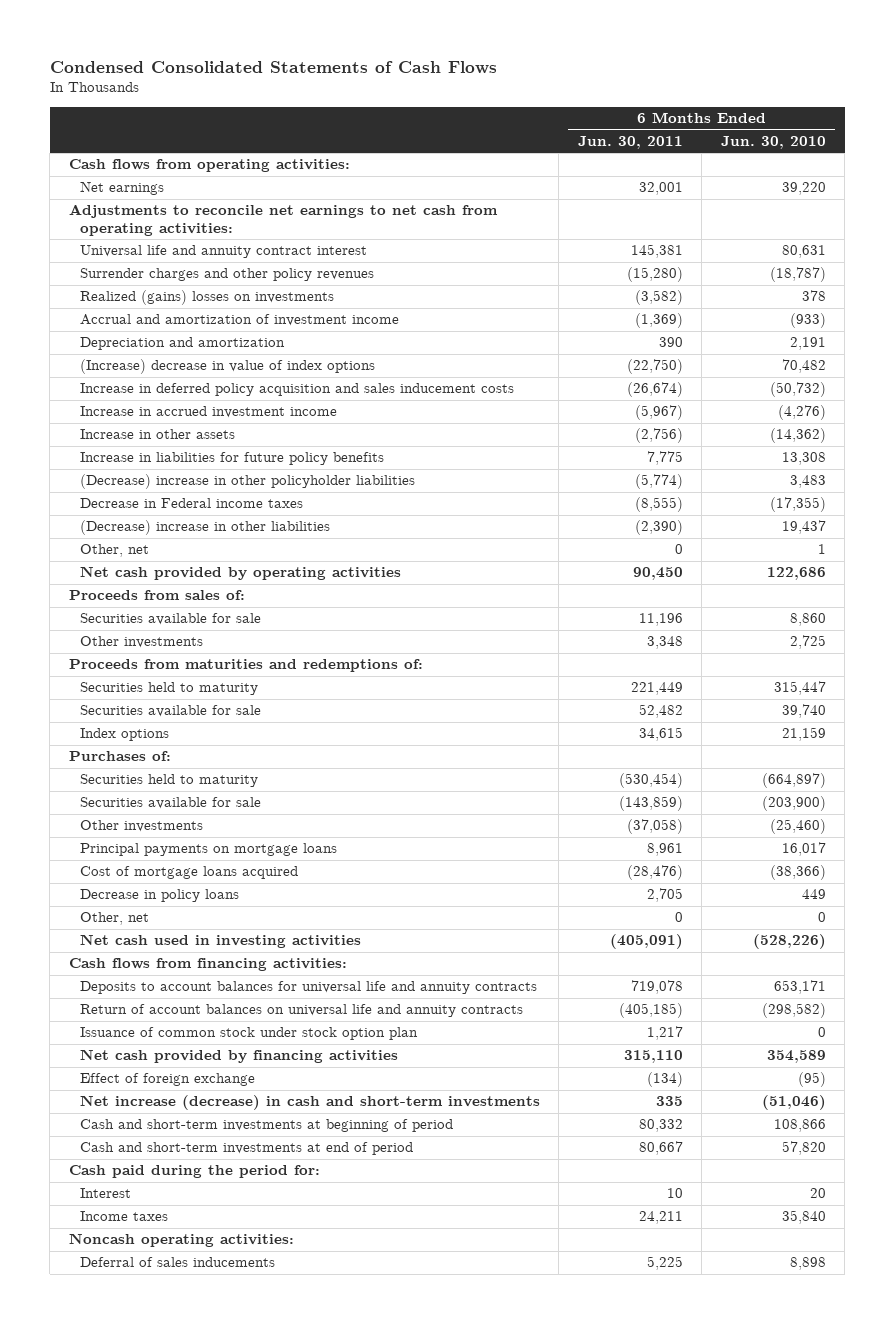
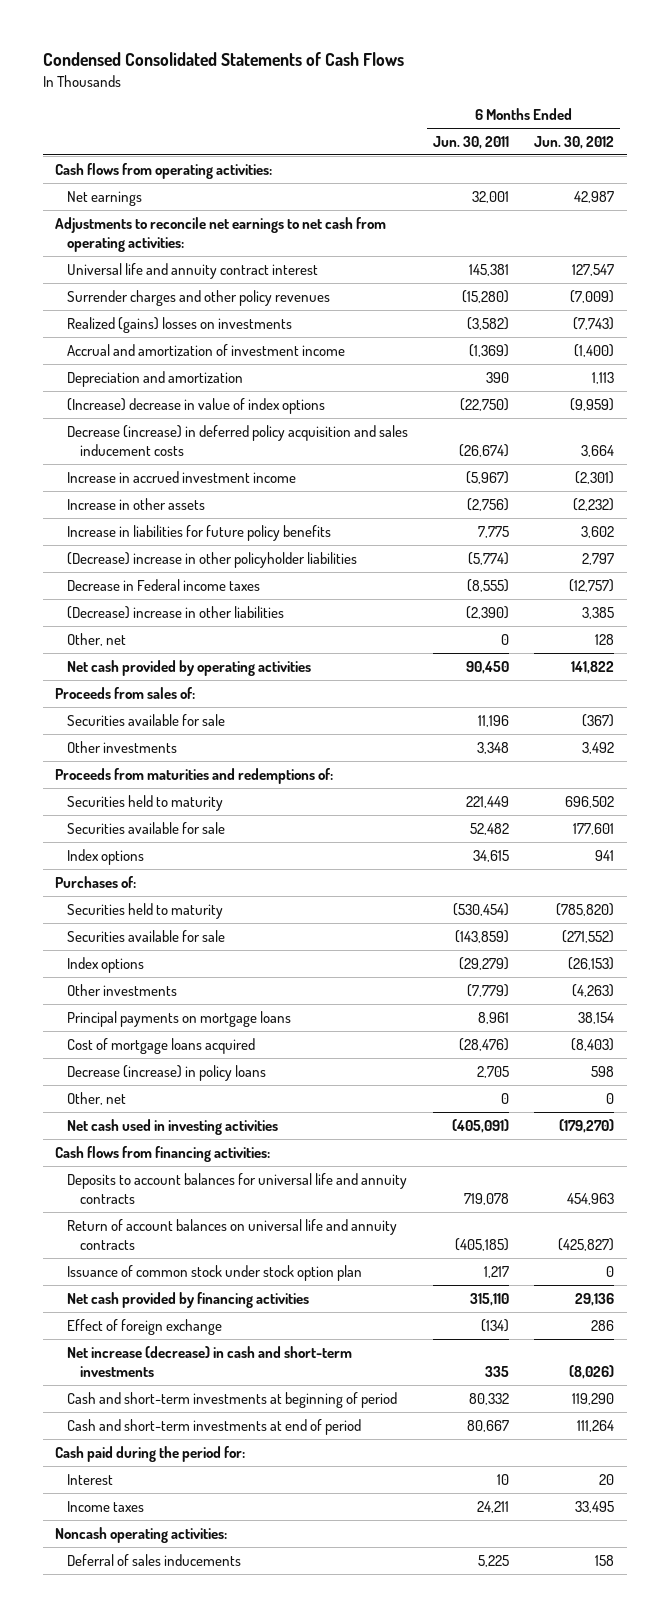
- | 6 Months Ended Jun. 30, 2011 | 6 Months Ended Jun. 30, 2010
+ | 6 Months Ended Jun. 30, 2011 | 6 Months Ended Jun. 30, 2012
- Increase in deferred policy acquisition and sales inducement costs | (26,674) | (50,732)
+ Decrease (increase) in deferred policy acquisition and sales inducement costs | (26,674) | 3,664
- Other investments | (37,058) | (25,460)
+ Index options | (29,279) | (26,153)
+ Other investments | (7,779) | (4,263)
- Decrease in policy loans | 2,705 | 449
+ Decrease (increase) in policy loans | 2,705 | 598

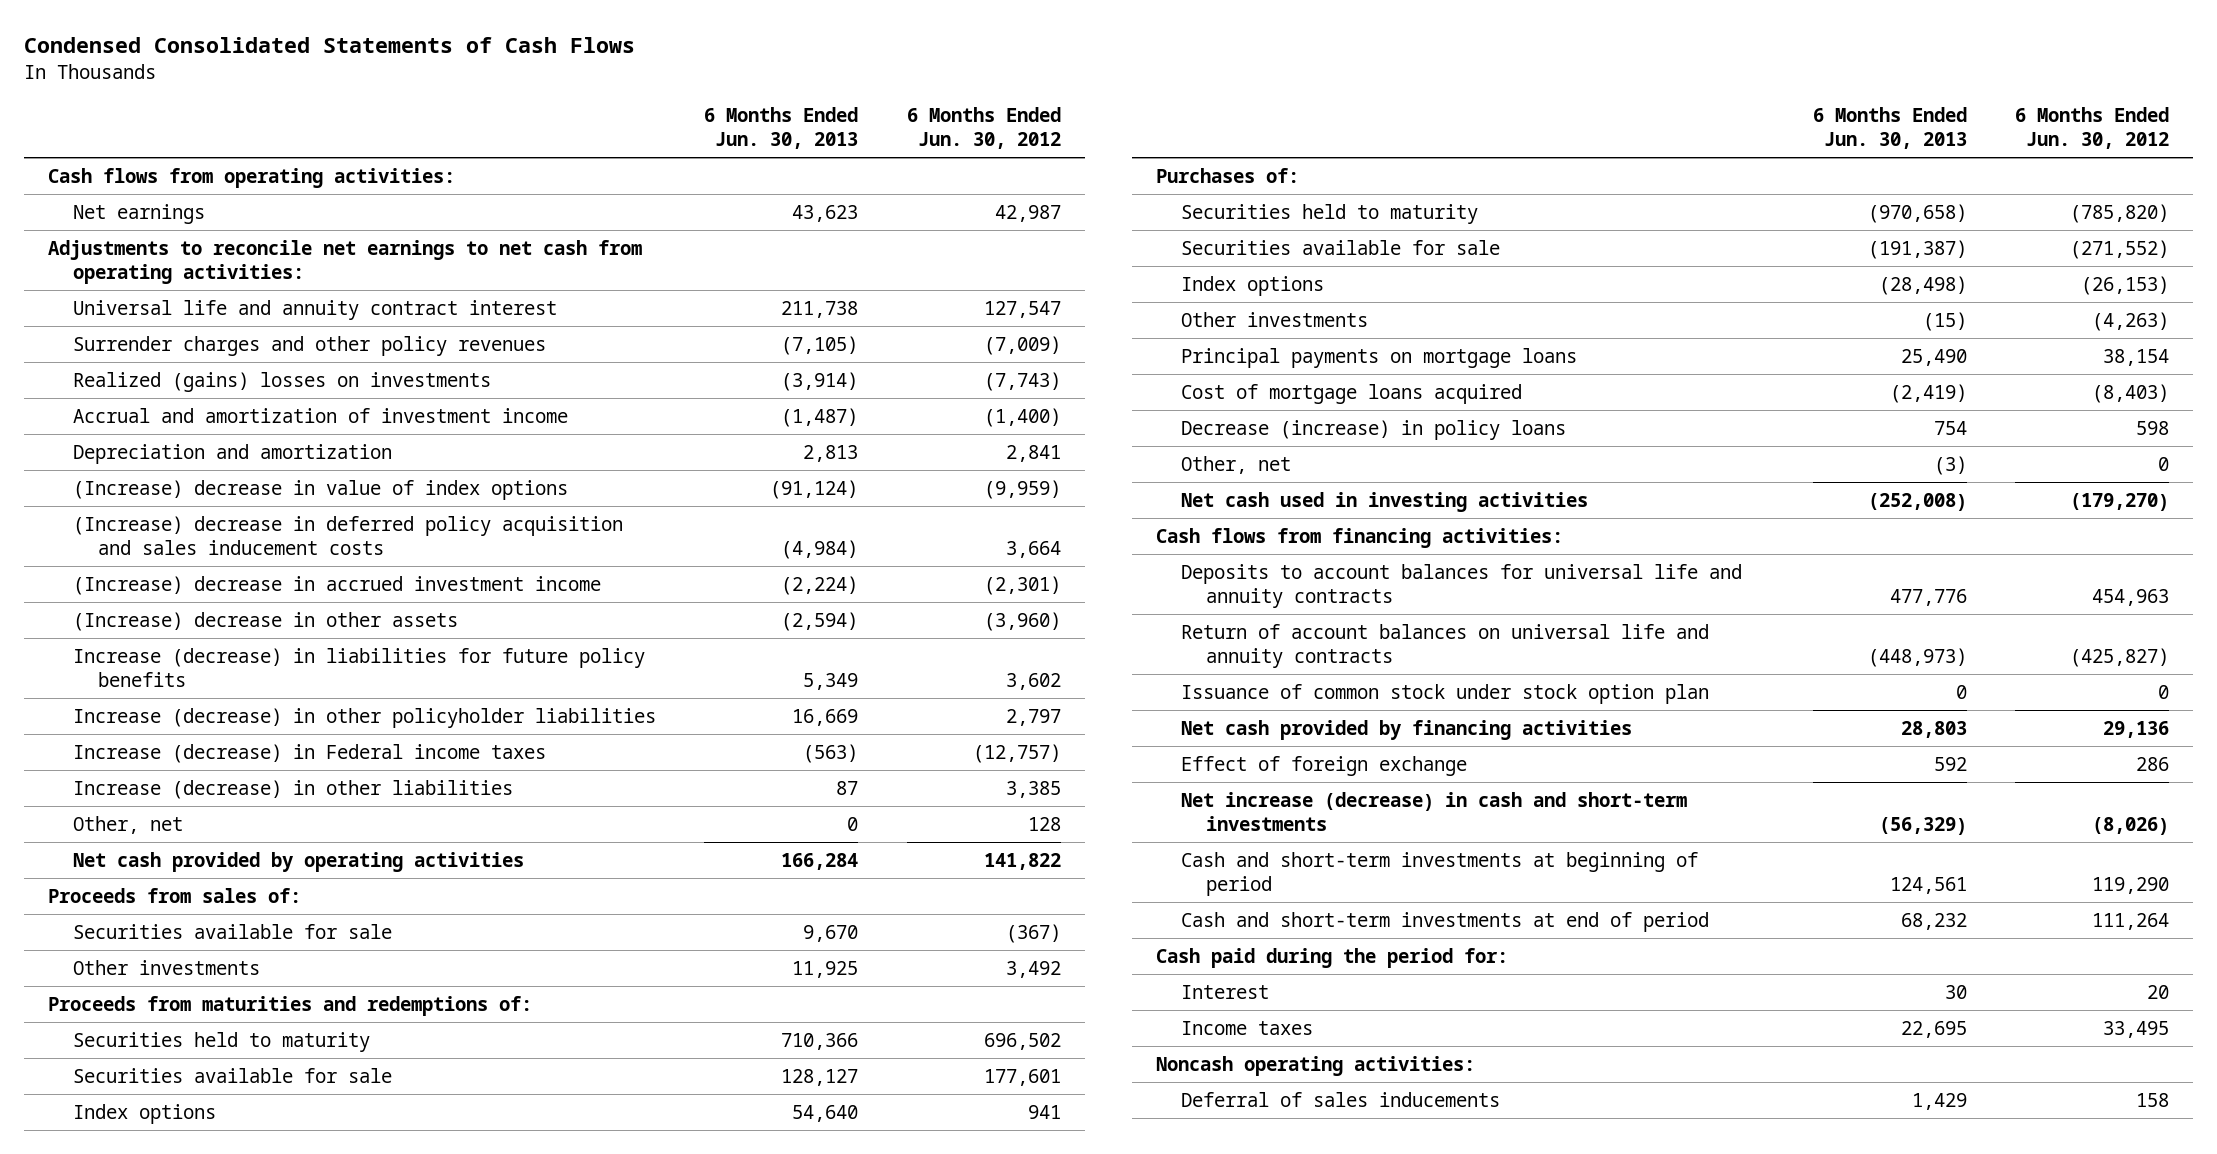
- | 6 Months Ended Jun. 30, 2011 | 6 Months Ended Jun. 30, 2012
+ | 6 Months Ended Jun. 30, 2013 | 6 Months Ended Jun. 30, 2012
- Depreciation and amortization | 390 | 1,113
+ Depreciation and amortization | 2,813 | 2,841
- Decrease (increase) in deferred policy acquisition and sales inducement costs | (26,674) | 3,664
- Increase in accrued investment income | (5,967) | (2,301)
- Increase in other assets | (2,756) | (2,232)
- Increase in liabilities for future policy benefits | 7,775 | 3,602
- (Decrease) increase in other policyholder liabilities | (5,774) | 2,797
- Decrease in Federal income taxes | (8,555) | (12,757)
- (Decrease) increase in other liabilities | (2,390) | 3,385
+ (Increase) decrease in deferred policy acquisition and sales inducement costs | (4,984) | 3,664
+ (Increase) decrease in accrued investment income | (2,224) | (2,301)
+ (Increase) decrease in other assets | (2,594) | (3,960)
+ Increase (decrease) in liabilities for future policy benefits | 5,349 | 3,602
+ Increase (decrease) in other policyholder liabilities | 16,669 | 2,797
+ Increase (decrease) in Federal income taxes | (563) | (12,757)
+ Increase (decrease) in other liabilities | 87 | 3,385

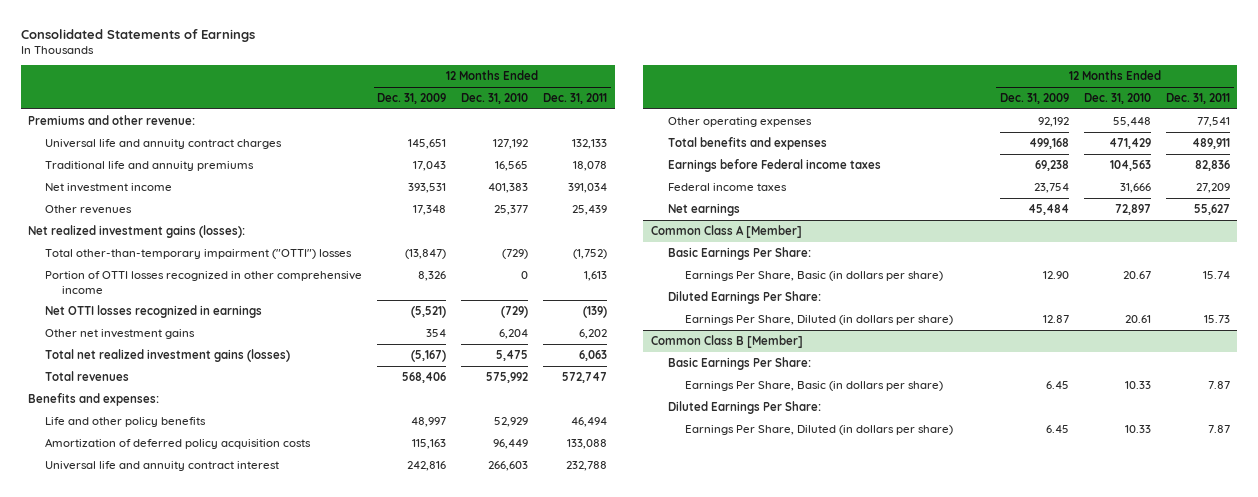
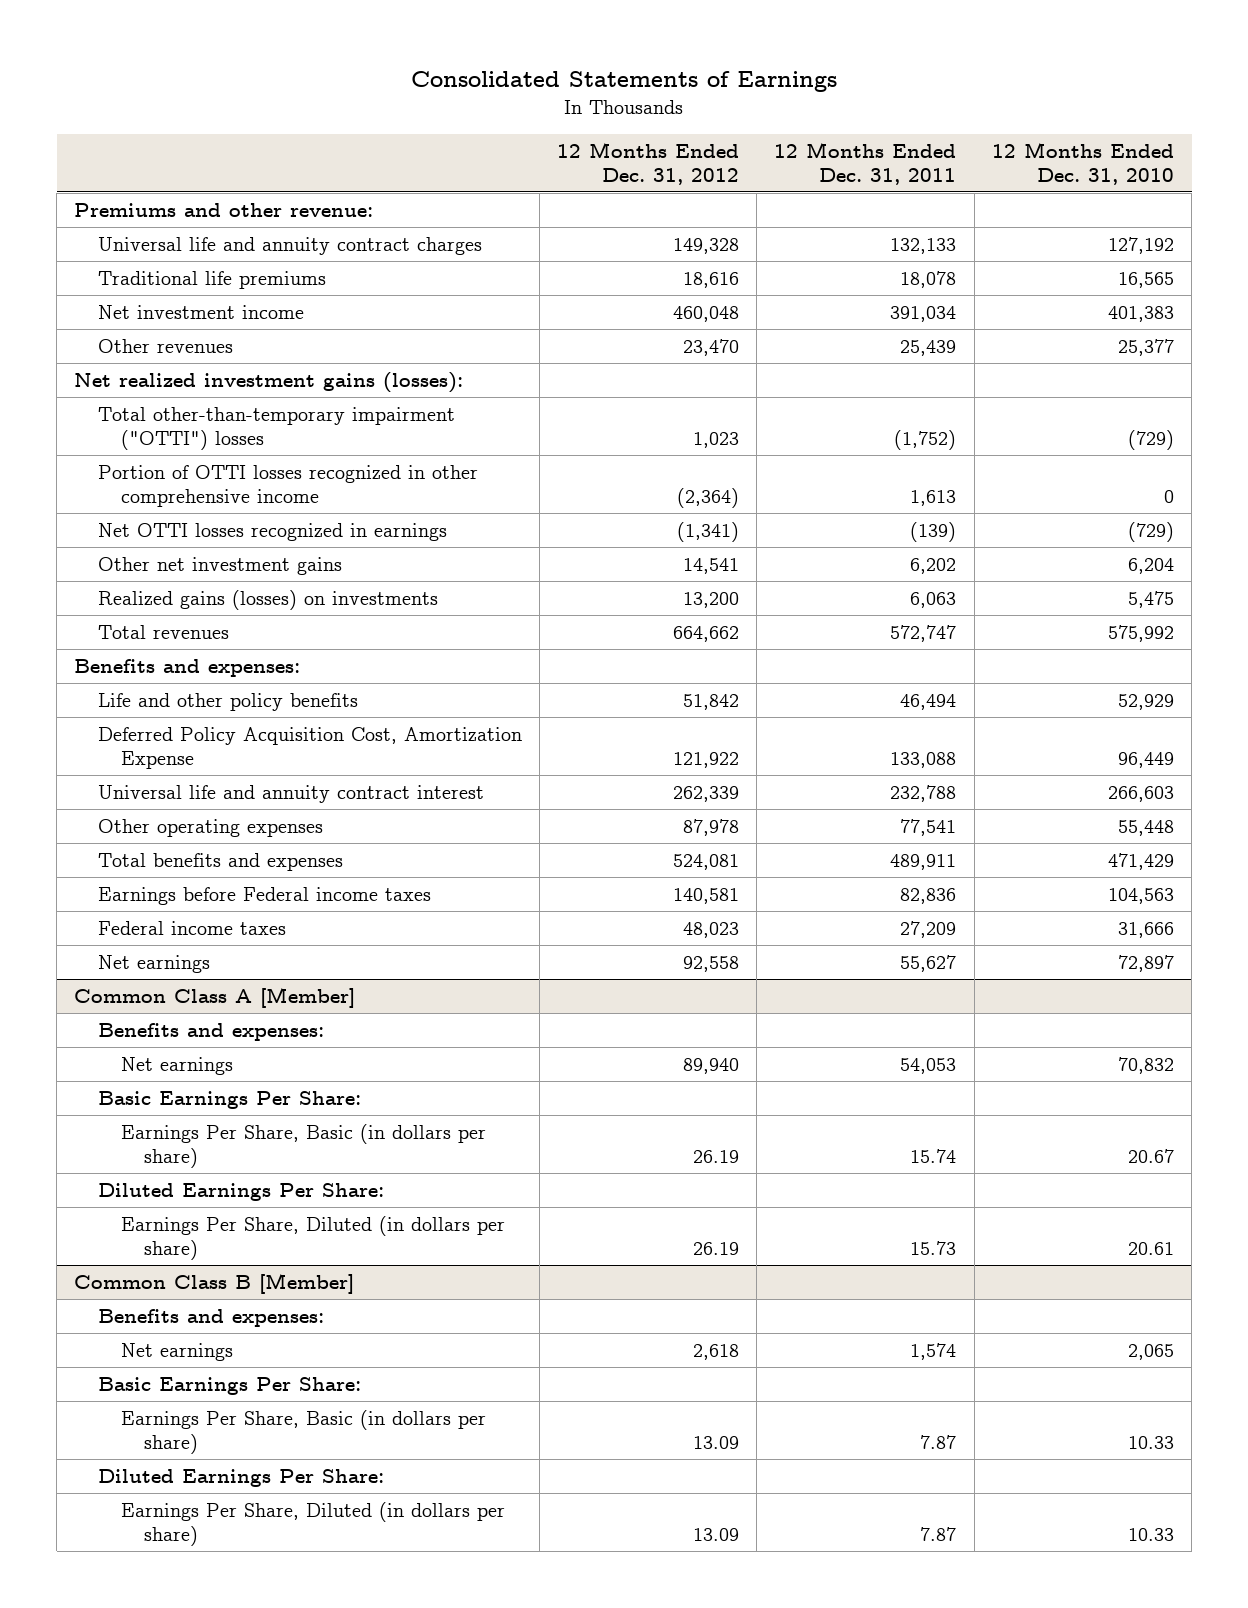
- | 12 Months Ended Dec. 31, 2009 | 12 Months Ended Dec. 31, 2010 | 12 Months Ended Dec. 31, 2011
+ | 12 Months Ended Dec. 31, 2012 | 12 Months Ended Dec. 31, 2011 | 12 Months Ended Dec. 31, 2010
- Traditional life and annuity premiums | 17,043 | 16,565 | 18,078
+ Traditional life premiums | 18,616 | 18,078 | 16,565
- Total net realized investment gains (losses) | (5,167) | 5,475 | 6,063
+ Realized gains (losses) on investments | 13,200 | 6,063 | 5,475
- Amortization of deferred policy acquisition costs | 115,163 | 96,449 | 133,088
+ Deferred Policy Acquisition Cost, Amortization Expense | 121,922 | 133,088 | 96,449
@ Common Class A [Member]
+ Benefits and expenses:
+ Net earnings | 89,940 | 54,053 | 70,832
@ Common Class B [Member]
+ Benefits and expenses:
+ Net earnings | 2,618 | 1,574 | 2,065

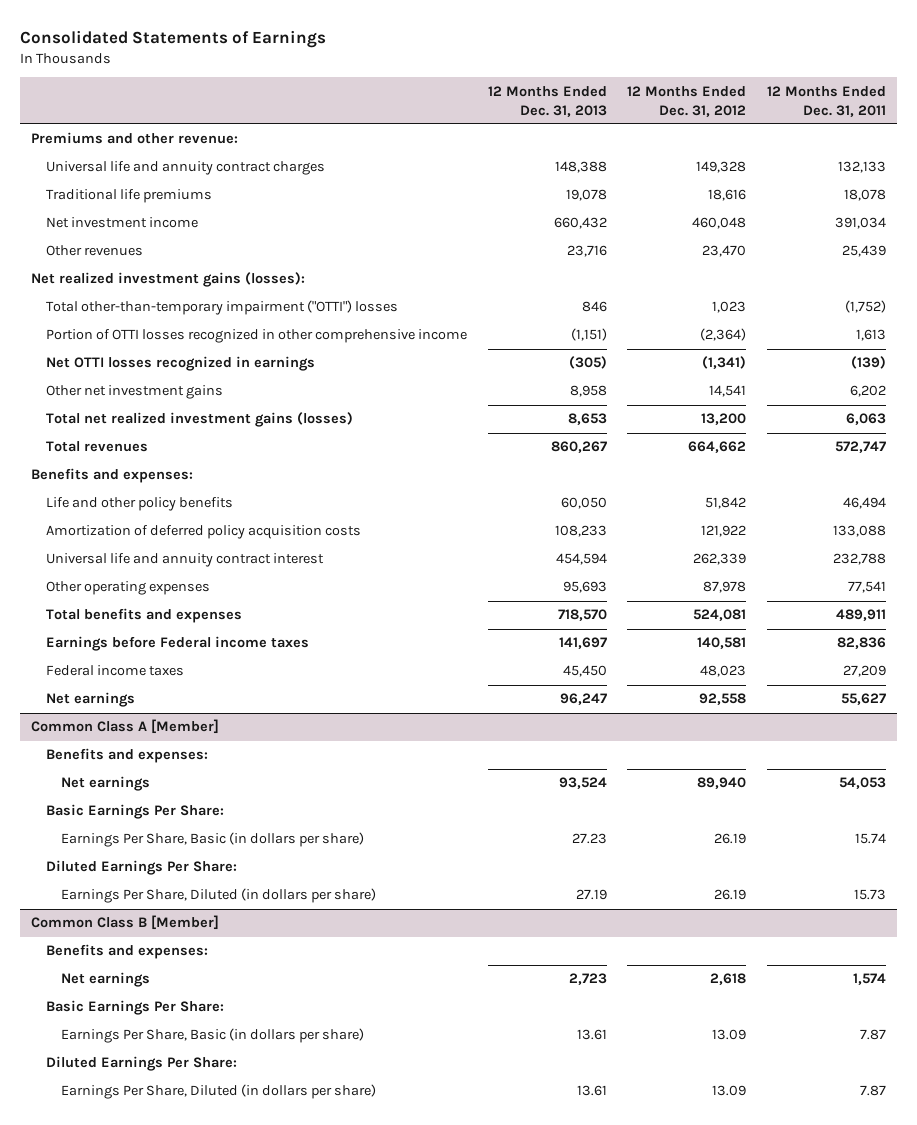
- | 12 Months Ended Dec. 31, 2012 | 12 Months Ended Dec. 31, 2011 | 12 Months Ended Dec. 31, 2010
+ | 12 Months Ended Dec. 31, 2013 | 12 Months Ended Dec. 31, 2012 | 12 Months Ended Dec. 31, 2011
- Realized gains (losses) on investments | 13,200 | 6,063 | 5,475
+ Total net realized investment gains (losses) | 8,653 | 13,200 | 6,063
- Deferred Policy Acquisition Cost, Amortization Expense | 121,922 | 133,088 | 96,449
+ Amortization of deferred policy acquisition costs | 108,233 | 121,922 | 133,088

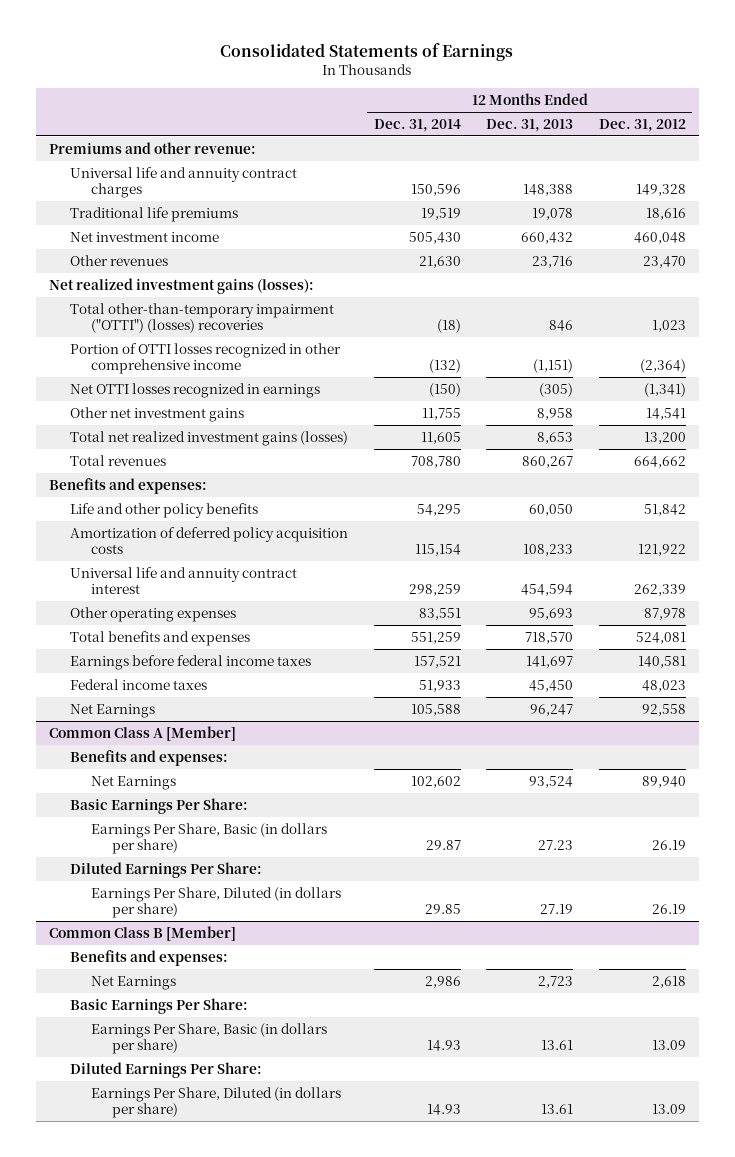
- | 12 Months Ended Dec. 31, 2013 | 12 Months Ended Dec. 31, 2012 | 12 Months Ended Dec. 31, 2011
+ | 12 Months Ended Dec. 31, 2014 | 12 Months Ended Dec. 31, 2013 | 12 Months Ended Dec. 31, 2012
- Total other-than-temporary impairment ("OTTI") losses | 846 | 1,023 | (1,752)
+ Total other-than-temporary impairment ("OTTI") (losses) recoveries | (18) | 846 | 1,023
- Earnings before Federal income taxes | 141,697 | 140,581 | 82,836
+ Earnings before federal income taxes | 157,521 | 141,697 | 140,581
- Net earnings | 96,247 | 92,558 | 55,627
+ Net Earnings | 105,588 | 96,247 | 92,558
@ Common Class A [Member]
- Net earnings | 93,524 | 89,940 | 54,053
+ Net Earnings | 102,602 | 93,524 | 89,940
@ Common Class B [Member]
- Net earnings | 2,723 | 2,618 | 1,574
+ Net Earnings | 2,986 | 2,723 | 2,618

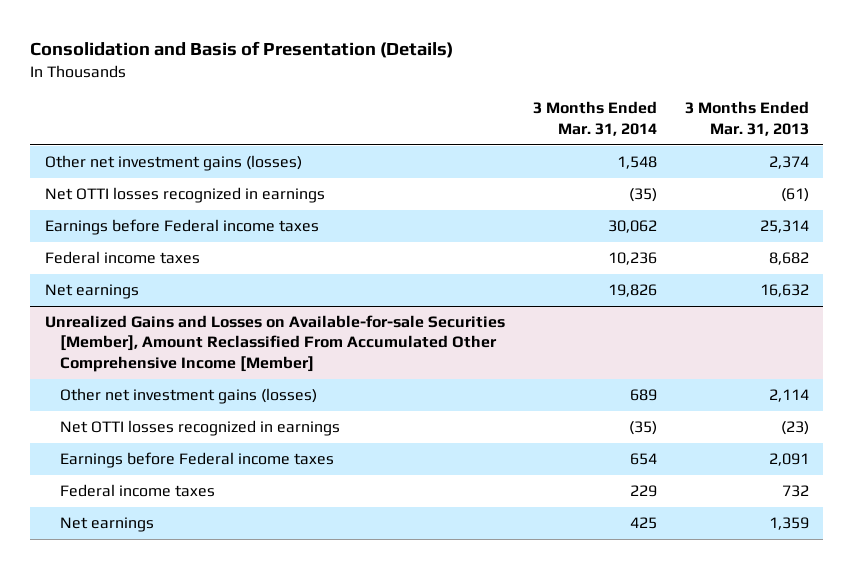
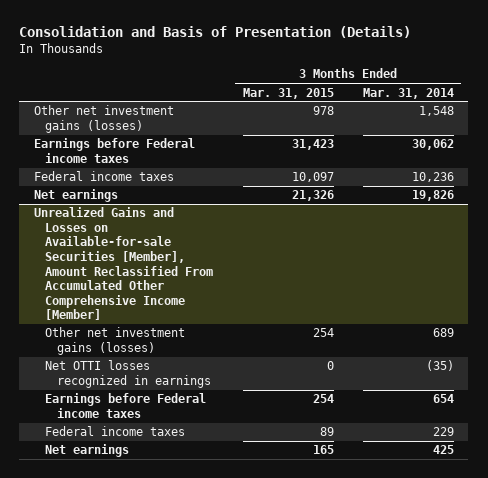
- | 3 Months Ended Mar. 31, 2014 | 3 Months Ended Mar. 31, 2013
+ | 3 Months Ended Mar. 31, 2015 | 3 Months Ended Mar. 31, 2014
- Net OTTI losses recognized in earnings | (35) | (61)

